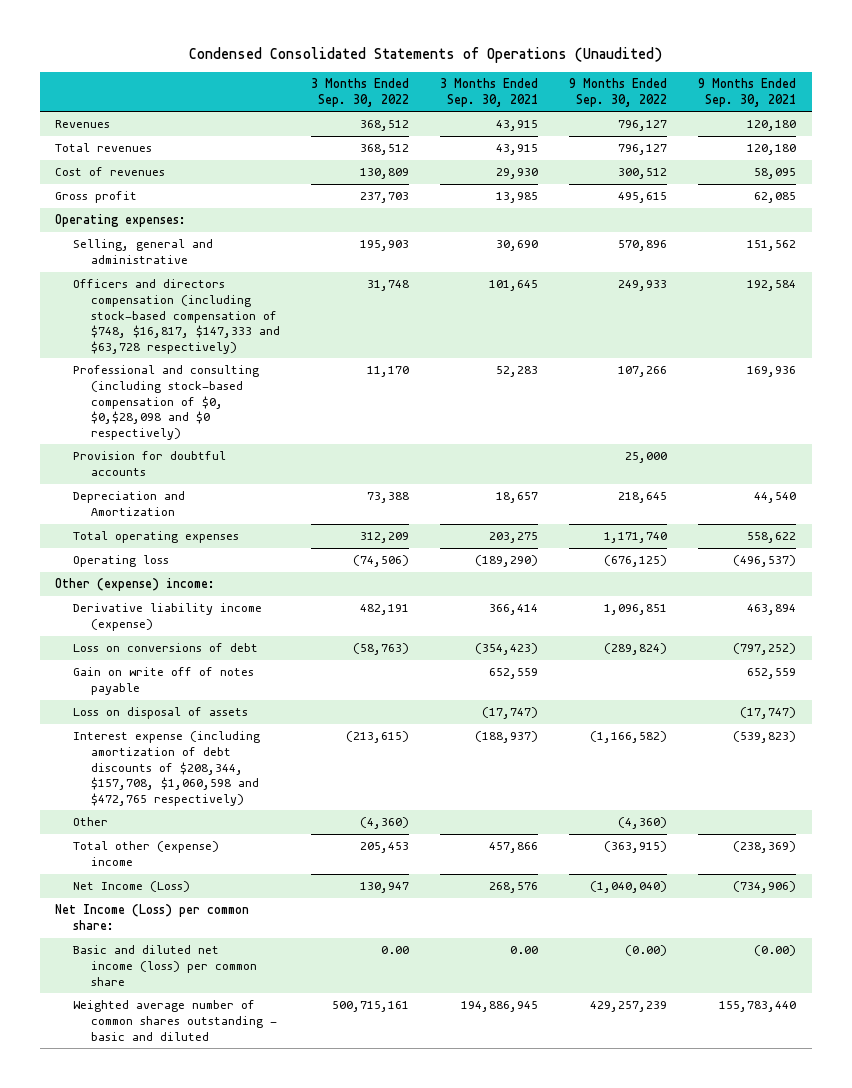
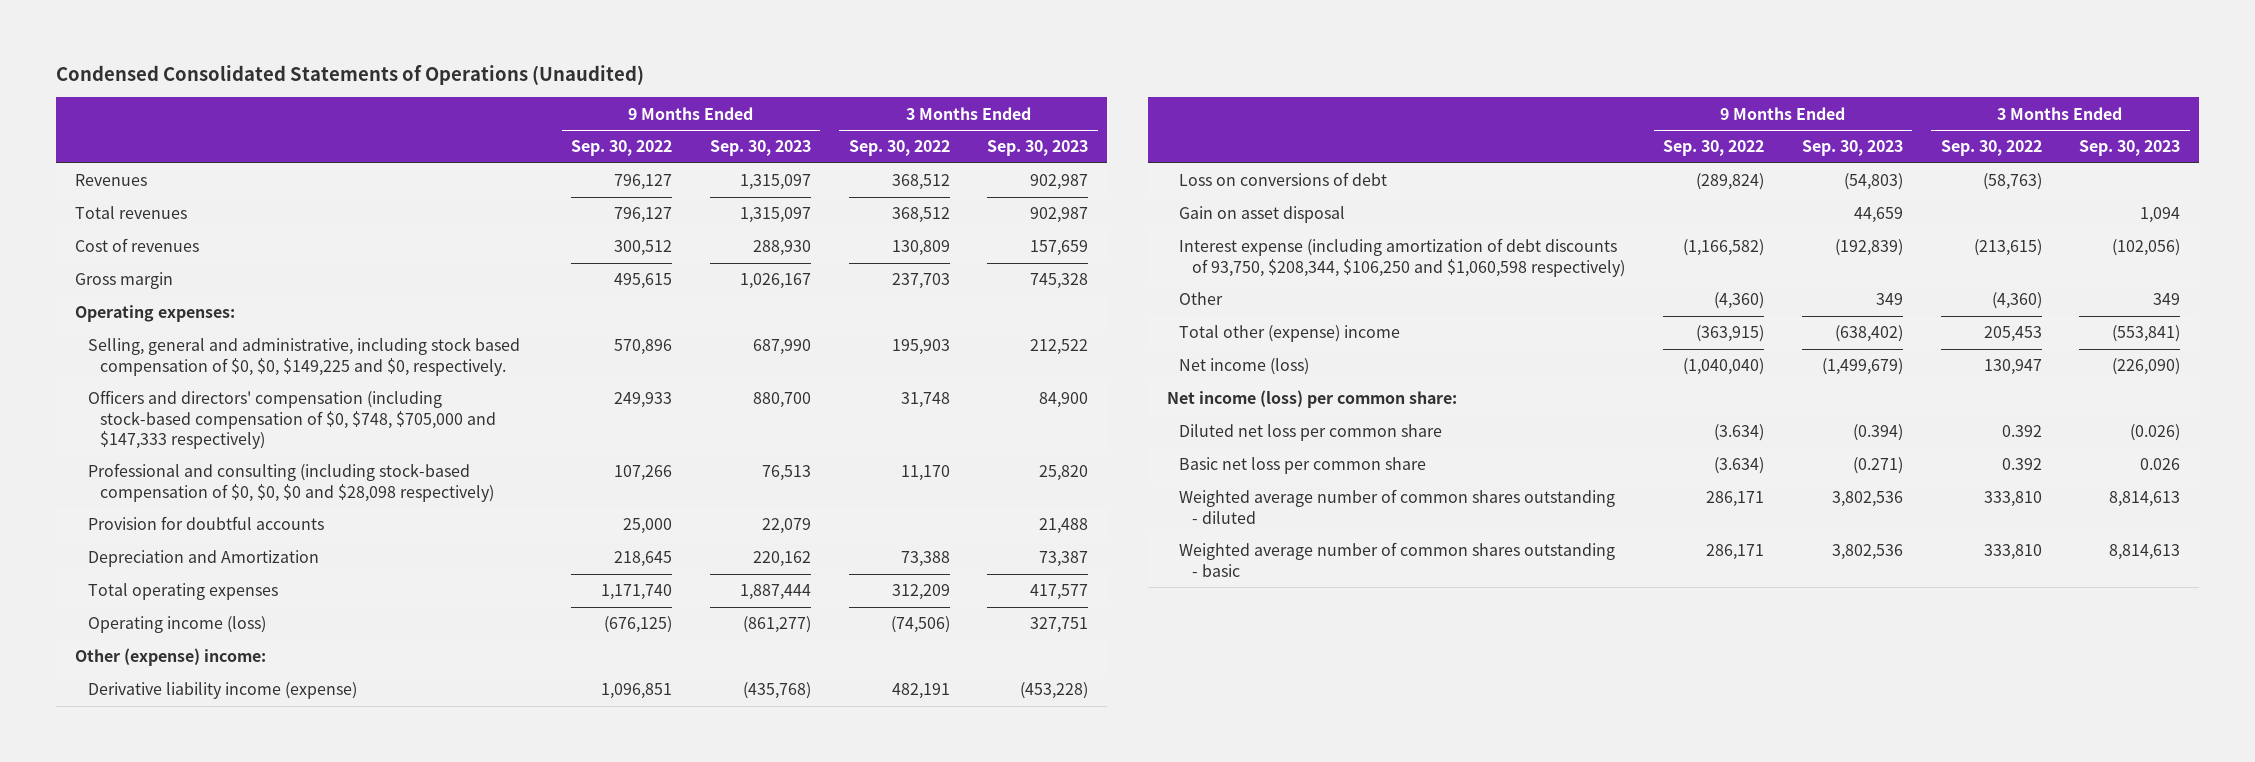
- | 3 Months Ended Sep. 30, 2022 | 3 Months Ended Sep. 30, 2021 | 9 Months Ended Sep. 30, 2022 | 9 Months Ended Sep. 30, 2021
+ | 9 Months Ended Sep. 30, 2022 | 9 Months Ended Sep. 30, 2023 | 3 Months Ended Sep. 30, 2022 | 3 Months Ended Sep. 30, 2023
- Gross profit | 237,703 | 13,985 | 495,615 | 62,085
+ Gross margin | 495,615 | 1,026,167 | 237,703 | 745,328
- Selling, general and administrative | 195,903 | 30,690 | 570,896 | 151,562
- Officers and directors compensation (including stock-based compensation of $748, $16,817, $147,333 and $63,728 respectively) | 31,748 | 101,645 | 249,933 | 192,584
- Professional and consulting (including stock-based compensation of $0, $0,$28,098 and $0 respectively) | 11,170 | 52,283 | 107,266 | 169,936
+ Selling, general and administrative, including stock based compensation of $0, $0, $149,225 and $0, respectively. | 570,896 | 687,990 | 195,903 | 212,522
+ Officers and directors' compensation (including stock-based compensation of $0, $748, $705,000 and $147,333 respectively) | 249,933 | 880,700 | 31,748 | 84,900
+ Professional and consulting (including stock-based compensation of $0, $0, $0 and $28,098 respectively) | 107,266 | 76,513 | 11,170 | 25,820
- Operating loss | (74,506) | (189,290) | (676,125) | (496,537)
+ Operating income (loss) | (676,125) | (861,277) | (74,506) | 327,751
- Gain on write off of notes payable | | 652,559 | | 652,559
- Loss on disposal of assets | | (17,747) | | (17,747)
- Interest expense (including amortization of debt discounts of $208,344, $157,708, $1,060,598 and $472,765 respectively) | (213,615) | (188,937) | (1,166,582) | (539,823)
+ Gain on asset disposal | | 44,659 | | 1,094
+ Interest expense (including amortization of debt discounts of 93,750, $208,344, $106,250 and $1,060,598 respectively) | (1,166,582) | (192,839) | (213,615) | (102,056)
- Net Income (Loss) | 130,947 | 268,576 | (1,040,040) | (734,906)
- Net Income (Loss) per common share:
- Basic and diluted net income (loss) per common share | 0.00 | 0.00 | (0.00) | (0.00)
- Weighted average number of common shares outstanding - basic and diluted | 500,715,161 | 194,886,945 | 429,257,239 | 155,783,440
+ Net income (loss) | (1,040,040) | (1,499,679) | 130,947 | (226,090)
+ Net income (loss) per common share:
+ Diluted net loss per common share | (3.634) | (0.394) | 0.392 | (0.026)
+ Basic net loss per common share | (3.634) | (0.271) | 0.392 | 0.026
+ Weighted average number of common shares outstanding - diluted | 286,171 | 3,802,536 | 333,810 | 8,814,613
+ Weighted average number of common shares outstanding - basic | 286,171 | 3,802,536 | 333,810 | 8,814,613

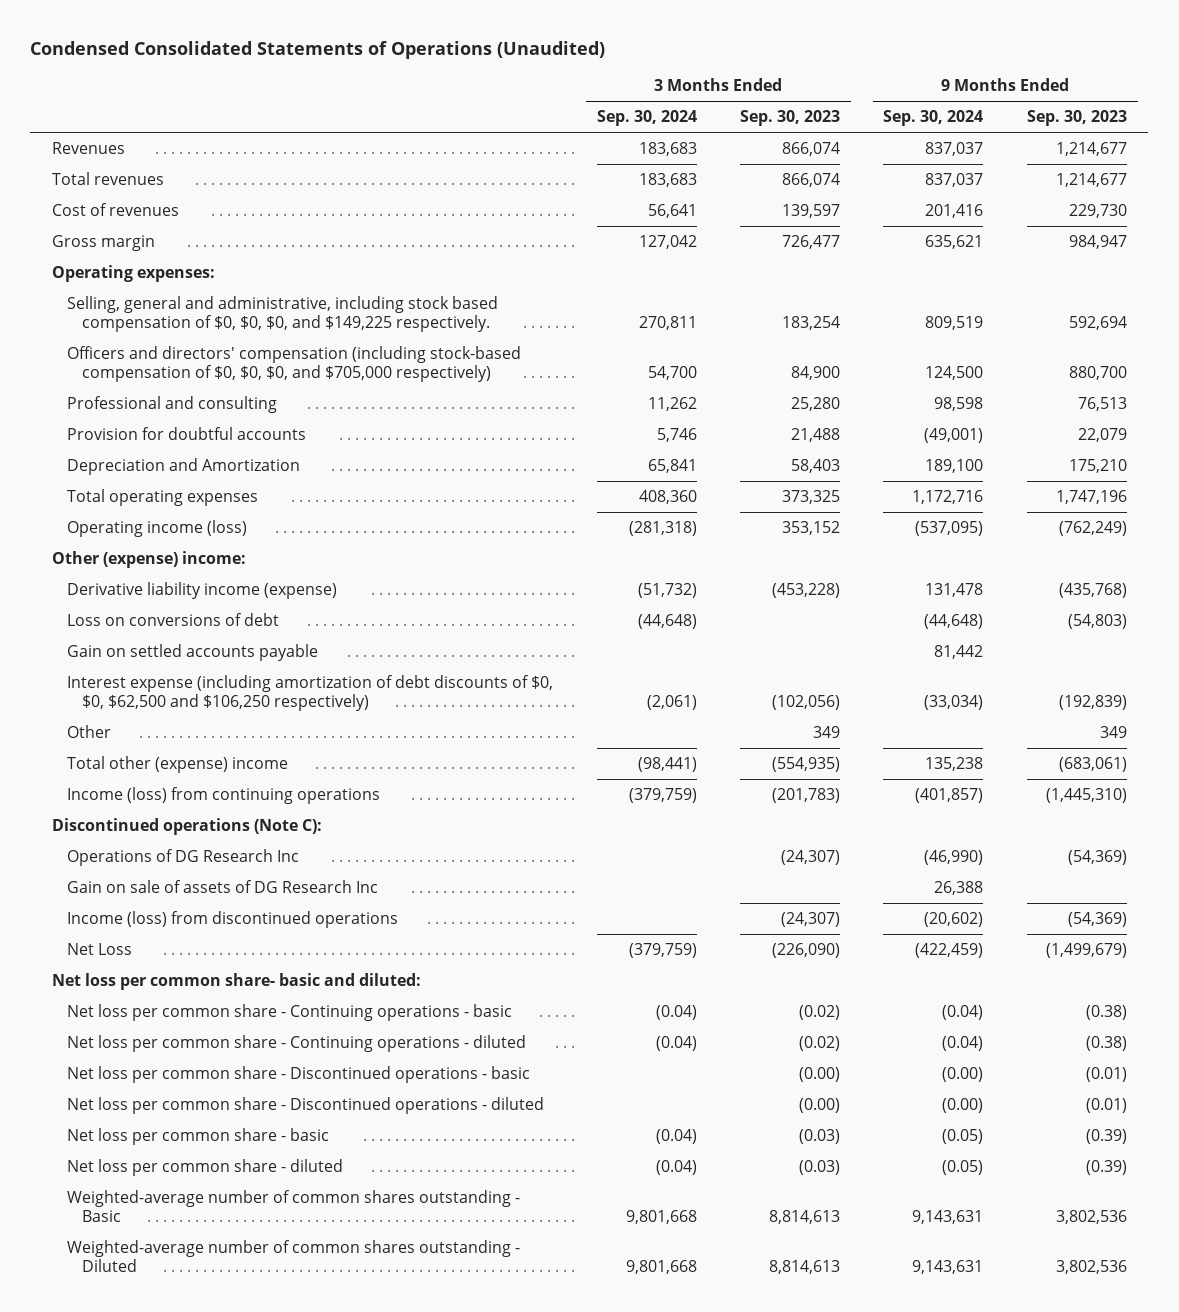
- | 9 Months Ended Sep. 30, 2022 | 9 Months Ended Sep. 30, 2023 | 3 Months Ended Sep. 30, 2022 | 3 Months Ended Sep. 30, 2023
+ | 3 Months Ended Sep. 30, 2024 | 3 Months Ended Sep. 30, 2023 | 9 Months Ended Sep. 30, 2024 | 9 Months Ended Sep. 30, 2023
- Revenues | 796,127 | 1,315,097 | 368,512 | 902,987
- Total revenues | 796,127 | 1,315,097 | 368,512 | 902,987
- Cost of revenues | 300,512 | 288,930 | 130,809 | 157,659
- Gross margin | 495,615 | 1,026,167 | 237,703 | 745,328
+ Revenues | 183,683 | 866,074 | 837,037 | 1,214,677
+ Total revenues | 183,683 | 866,074 | 837,037 | 1,214,677
+ Cost of revenues | 56,641 | 139,597 | 201,416 | 229,730
+ Gross margin | 127,042 | 726,477 | 635,621 | 984,947
- Selling, general and administrative, including stock based compensation of $0, $0, $149,225 and $0, respectively. | 570,896 | 687,990 | 195,903 | 212,522
- Officers and directors' compensation (including stock-based compensation of $0, $748, $705,000 and $147,333 respectively) | 249,933 | 880,700 | 31,748 | 84,900
- Professional and consulting (including stock-based compensation of $0, $0, $0 and $28,098 respectively) | 107,266 | 76,513 | 11,170 | 25,820
+ Selling, general and administrative, including stock based compensation of $0, $0, $0, and $149,225 respectively. | 270,811 | 183,254 | 809,519 | 592,694
+ Officers and directors' compensation (including stock-based compensation of $0, $0, $0, and $705,000 respectively) | 54,700 | 84,900 | 124,500 | 880,700
+ Professional and consulting | 11,262 | 25,280 | 98,598 | 76,513
- Depreciation and Amortization | 218,645 | 220,162 | 73,388 | 73,387
- Total operating expenses | 1,171,740 | 1,887,444 | 312,209 | 417,577
- Operating income (loss) | (676,125) | (861,277) | (74,506) | 327,751
+ Depreciation and Amortization | 65,841 | 58,403 | 189,100 | 175,210
+ Total operating expenses | 408,360 | 373,325 | 1,172,716 | 1,747,196
+ Operating income (loss) | (281,318) | 353,152 | (537,095) | (762,249)
- Gain on asset disposal | | 44,659 | | 1,094
- Interest expense (including amortization of debt discounts of 93,750, $208,344, $106,250 and $1,060,598 respectively) | (1,166,582) | (192,839) | (213,615) | (102,056)
+ Gain on settled accounts payable | | | 81,442 |
+ Interest expense (including amortization of debt discounts of $0, $0, $62,500 and $106,250 respectively) | (2,061) | (102,056) | (33,034) | (192,839)
- Total other (expense) income | (363,915) | (638,402) | 205,453 | (553,841)
- Net income (loss) | (1,040,040) | (1,499,679) | 130,947 | (226,090)
- Net income (loss) per common share:
- Diluted net loss per common share | (3.634) | (0.394) | 0.392 | (0.026)
- Basic net loss per common share | (3.634) | (0.271) | 0.392 | 0.026
- Weighted average number of common shares outstanding - diluted | 286,171 | 3,802,536 | 333,810 | 8,814,613
- Weighted average number of common shares outstanding - basic | 286,171 | 3,802,536 | 333,810 | 8,814,613
+ Total other (expense) income | (98,441) | (554,935) | 135,238 | (683,061)
+ Income (loss) from continuing operations | (379,759) | (201,783) | (401,857) | (1,445,310)
+ Discontinued operations (Note C):
+ Operations of DG Research Inc | | (24,307) | (46,990) | (54,369)
+ Gain on sale of assets of DG Research Inc | | | 26,388 |
+ Income (loss) from discontinued operations | | (24,307) | (20,602) | (54,369)
+ Net Loss | (379,759) | (226,090) | (422,459) | (1,499,679)
+ Net loss per common share- basic and diluted:
+ Net loss per common share - Continuing operations - basic | (0.04) | (0.02) | (0.04) | (0.38)
+ Net loss per common share - Continuing operations - diluted | (0.04) | (0.02) | (0.04) | (0.38)
+ Net loss per common share - Discontinued operations - basic | | (0.00) | (0.00) | (0.01)
+ Net loss per common share - Discontinued operations - diluted | | (0.00) | (0.00) | (0.01)
+ Net loss per common share - basic | (0.04) | (0.03) | (0.05) | (0.39)
+ Net loss per common share - diluted | (0.04) | (0.03) | (0.05) | (0.39)
+ Weighted-average number of common shares outstanding - Basic | 9,801,668 | 8,814,613 | 9,143,631 | 3,802,536
+ Weighted-average number of common shares outstanding - Diluted | 9,801,668 | 8,814,613 | 9,143,631 | 3,802,536

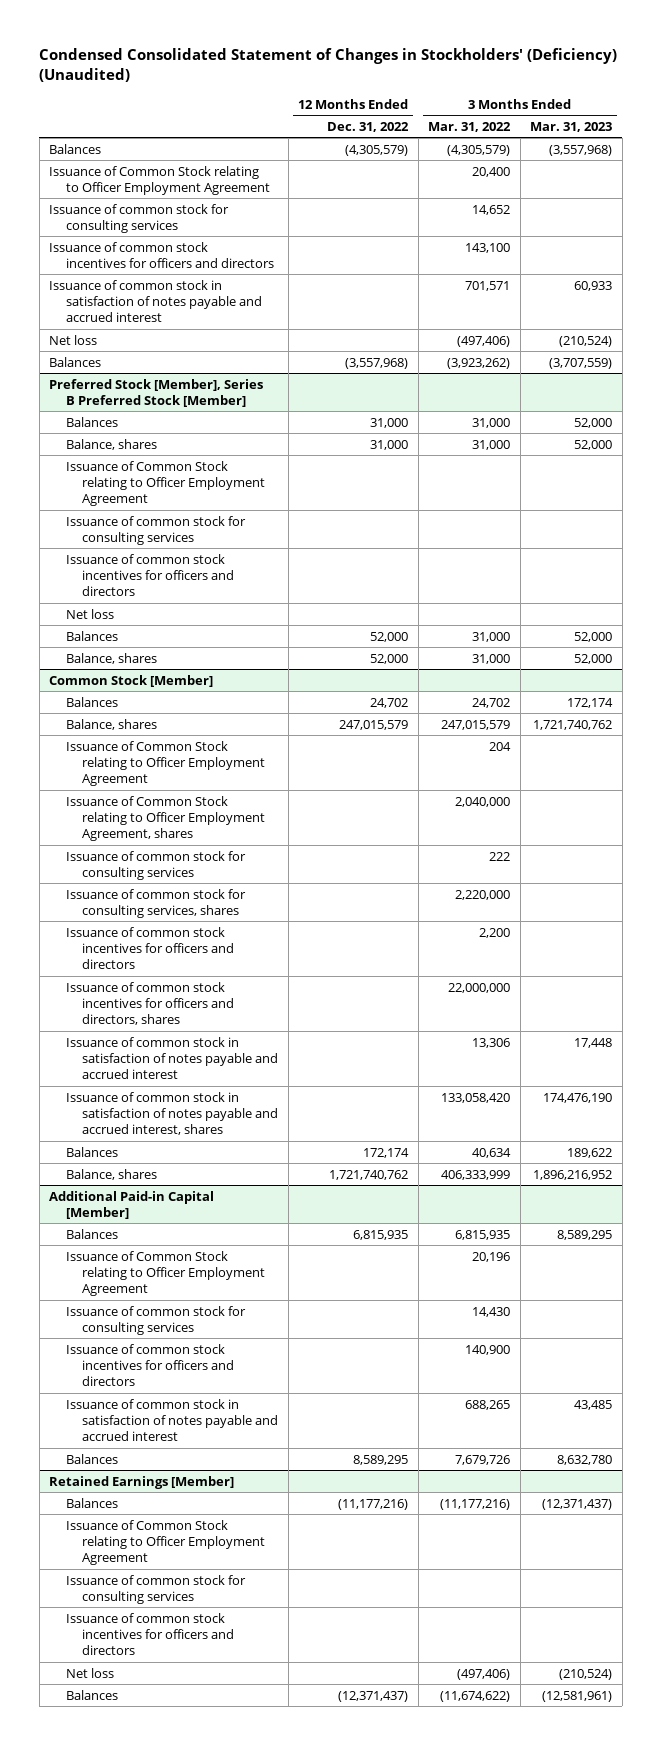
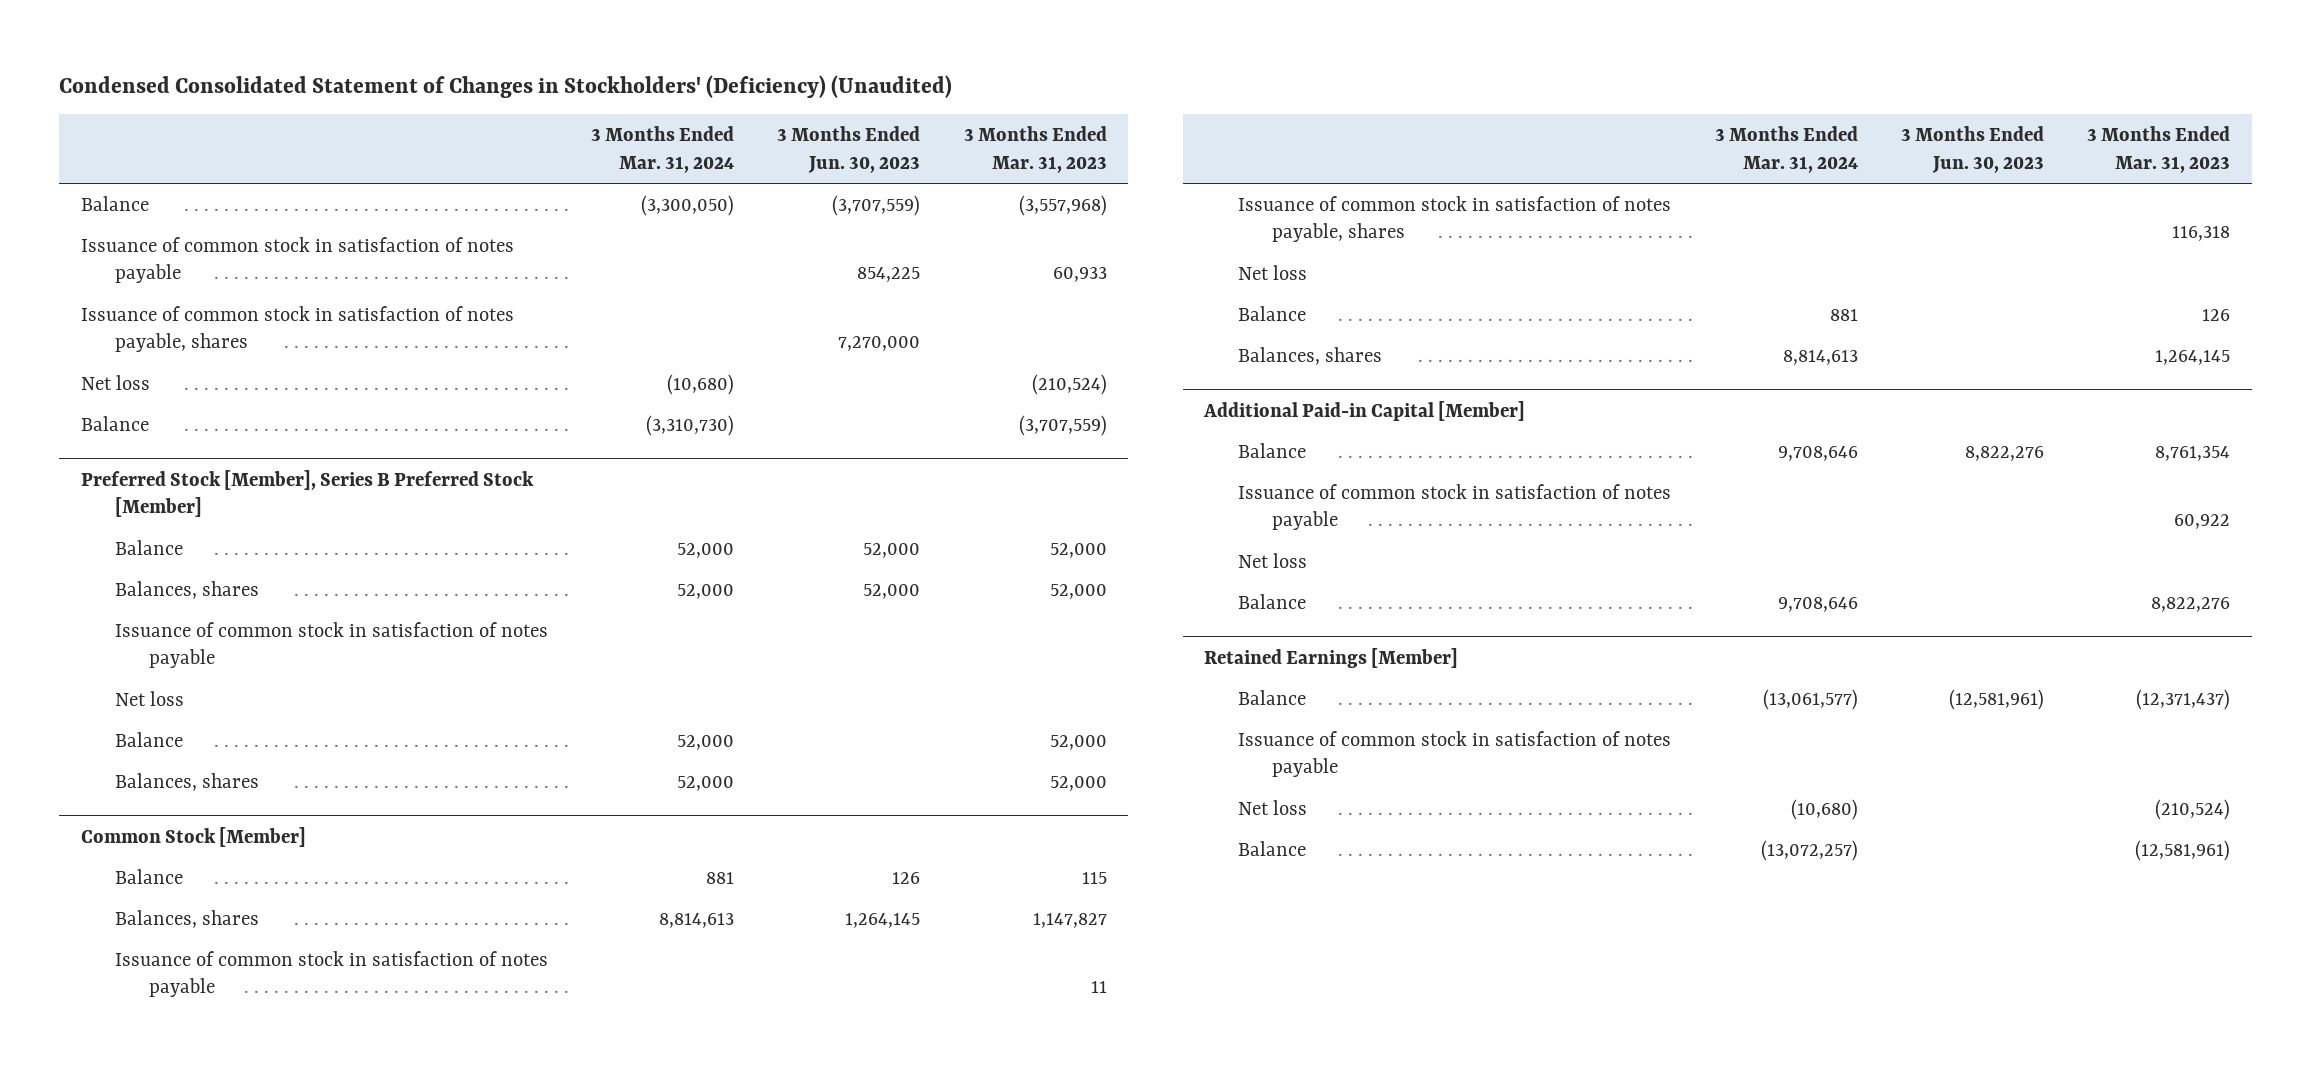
- | 12 Months Ended Dec. 31, 2022 | 3 Months Ended Mar. 31, 2022 | 3 Months Ended Mar. 31, 2023
+ | 3 Months Ended Mar. 31, 2024 | 3 Months Ended Jun. 30, 2023 | 3 Months Ended Mar. 31, 2023
- Balances | (4,305,579) | (4,305,579) | (3,557,968)
- Issuance of Common Stock relating to Officer Employment Agreement | | 20,400 |
- Issuance of common stock for consulting services | | 14,652 |
- Issuance of common stock incentives for officers and directors | | 143,100 |
- Issuance of common stock in satisfaction of notes payable and accrued interest | | 701,571 | 60,933
+ Balance | (3,300,050) | (3,707,559) | (3,557,968)
+ Issuance of common stock in satisfaction of notes payable | | 854,225 | 60,933
+ Issuance of common stock in satisfaction of notes payable, shares | | 7,270,000 |
- Balances | (3,557,968) | (3,923,262) | (3,707,559)
+ Balance | (3,310,730) | | (3,707,559)
@ Preferred Stock [Member], Series B Preferred Stock [Member]
- Balances | 31,000 | 31,000 | 52,000
- Balance, shares | 31,000 | 31,000 | 52,000
- Issuance of Common Stock relating to Officer Employment Agreement
- Issuance of common stock for consulting services
- Issuance of common stock incentives for officers and directors
+ Balance | 52,000 | 52,000 | 52,000
+ Balances, shares | 52,000 | 52,000 | 52,000
+ Issuance of common stock in satisfaction of notes payable
- Balances | 52,000 | 31,000 | 52,000
- Balance, shares | 52,000 | 31,000 | 52,000
+ Balance | 52,000 | | 52,000
+ Balances, shares | 52,000 | | 52,000
@ Common Stock [Member]
- Balances | 24,702 | 24,702 | 172,174
- Balance, shares | 247,015,579 | 247,015,579 | 1,721,740,762
- Issuance of Common Stock relating to Officer Employment Agreement | | 204 |
- Issuance of Common Stock relating to Officer Employment Agreement, shares | | 2,040,000 |
- Issuance of common stock for consulting services | | 222 |
- Issuance of common stock for consulting services, shares | | 2,220,000 |
- Issuance of common stock incentives for officers and directors | | 2,200 |
- Issuance of common stock incentives for officers and directors, shares | | 22,000,000 |
- Issuance of common stock in satisfaction of notes payable and accrued interest | | 13,306 | 17,448
- Issuance of common stock in satisfaction of notes payable and accrued interest, shares | | 133,058,420 | 174,476,190
- Balances | 172,174 | 40,634 | 189,622
- Balance, shares | 1,721,740,762 | 406,333,999 | 1,896,216,952
+ Balance | 881 | 126 | 115
+ Balances, shares | 8,814,613 | 1,264,145 | 1,147,827
+ Issuance of common stock in satisfaction of notes payable | | | 11
+ Issuance of common stock in satisfaction of notes payable, shares | | | 116,318
+ Net loss
+ Balance | 881 | | 126
+ Balances, shares | 8,814,613 | | 1,264,145
@ Additional Paid-in Capital [Member]
- Balances | 6,815,935 | 6,815,935 | 8,589,295
- Issuance of Common Stock relating to Officer Employment Agreement | | 20,196 |
- Issuance of common stock for consulting services | | 14,430 |
- Issuance of common stock incentives for officers and directors | | 140,900 |
- Issuance of common stock in satisfaction of notes payable and accrued interest | | 688,265 | 43,485
- Balances | 8,589,295 | 7,679,726 | 8,632,780
+ Balance | 9,708,646 | 8,822,276 | 8,761,354
+ Issuance of common stock in satisfaction of notes payable | | | 60,922
+ Net loss
+ Balance | 9,708,646 | | 8,822,276
@ Retained Earnings [Member]
- Balances | (11,177,216) | (11,177,216) | (12,371,437)
- Issuance of Common Stock relating to Officer Employment Agreement
- Issuance of common stock for consulting services
- Issuance of common stock incentives for officers and directors
+ Balance | (13,061,577) | (12,581,961) | (12,371,437)
+ Issuance of common stock in satisfaction of notes payable
- Balances | (12,371,437) | (11,674,622) | (12,581,961)
+ Balance | (13,072,257) | | (12,581,961)

